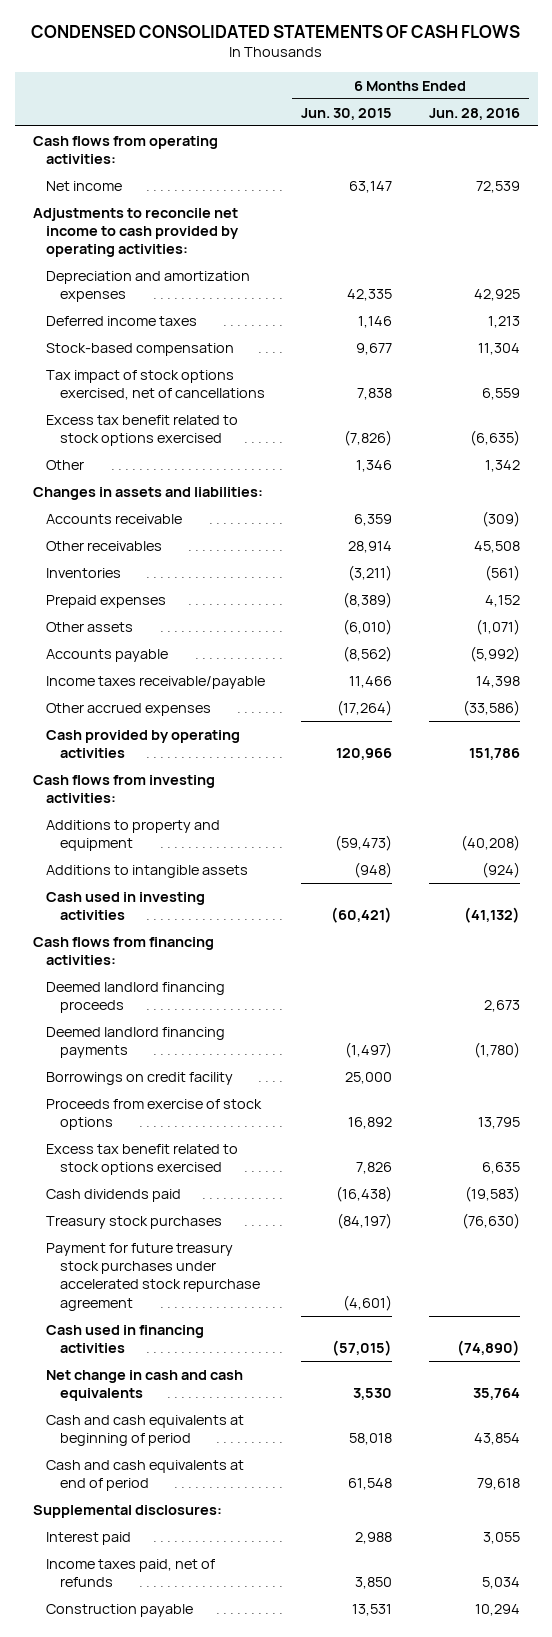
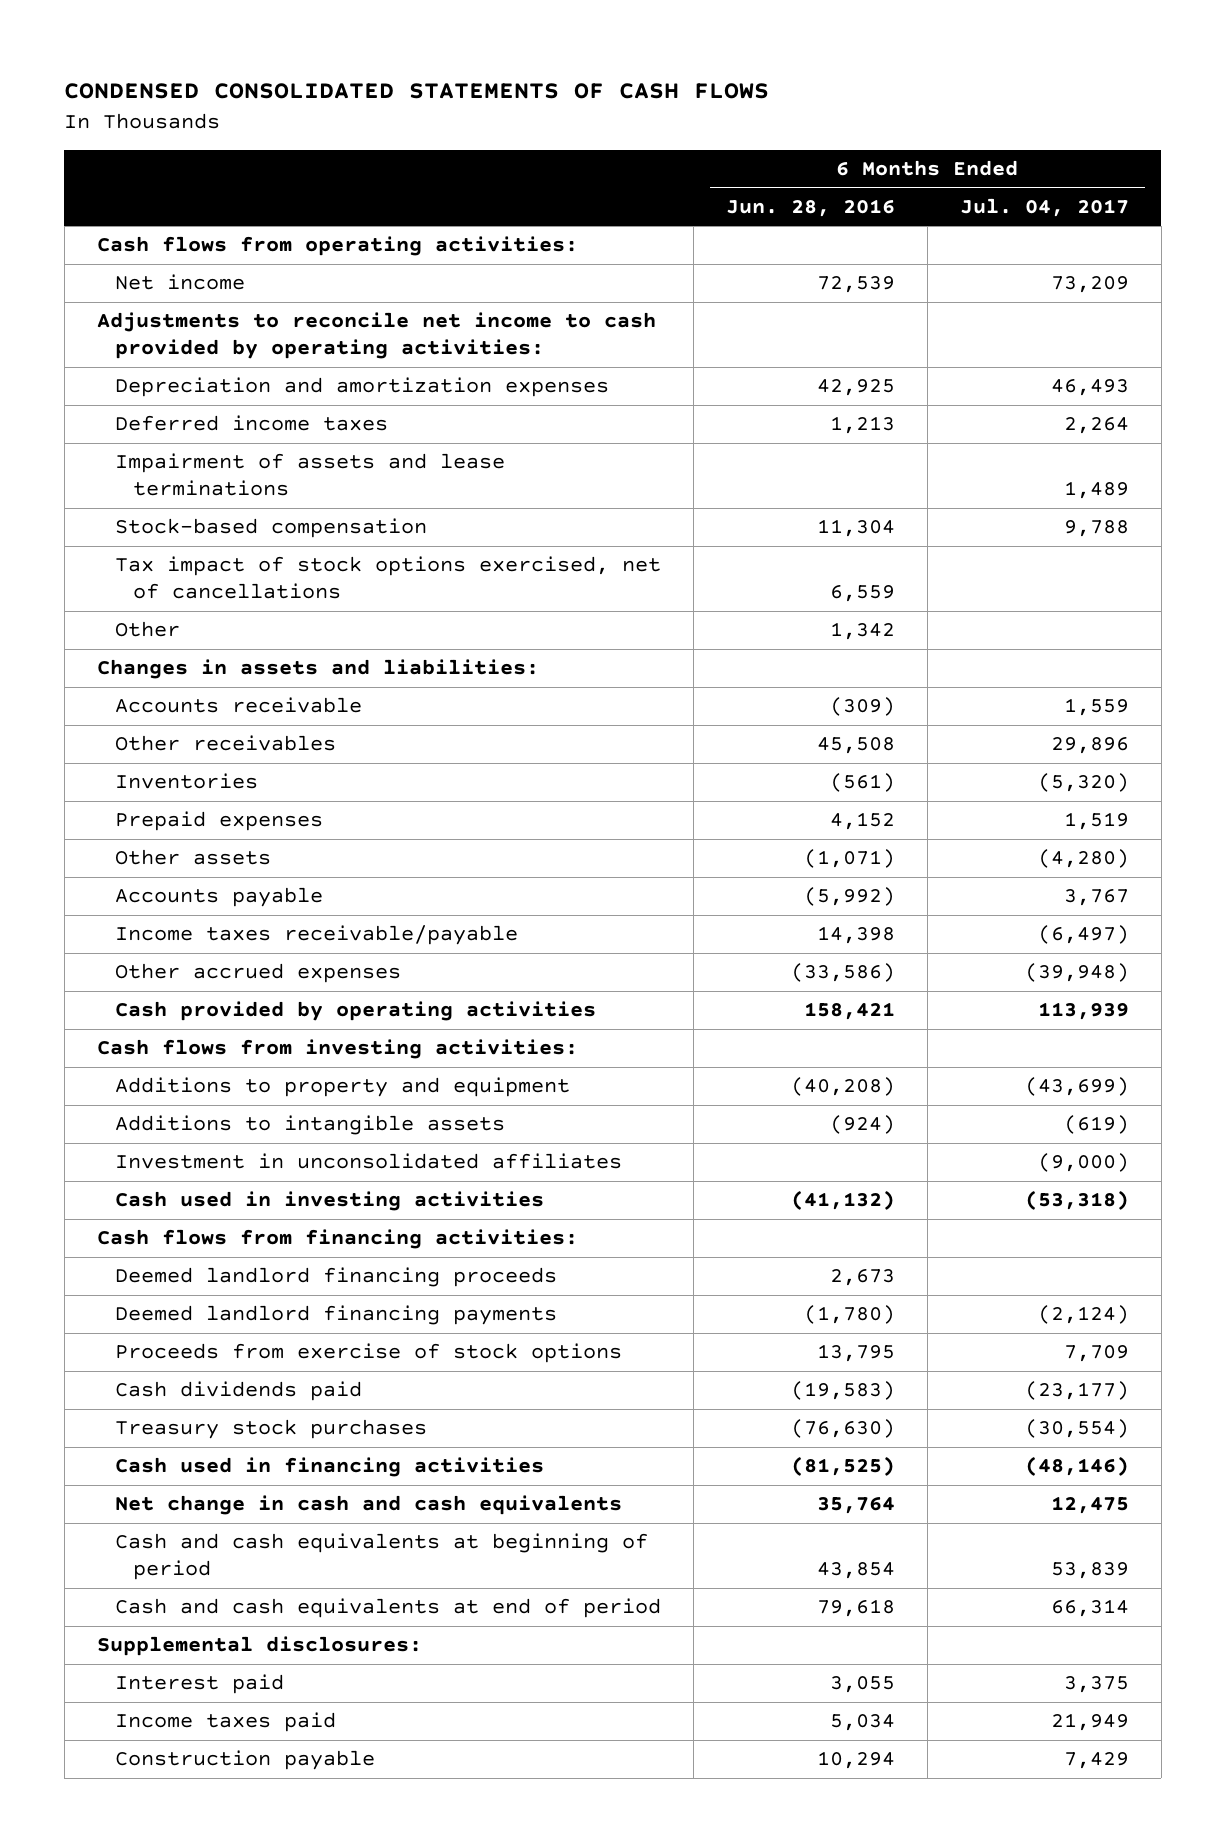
- | 6 Months Ended Jun. 30, 2015 | 6 Months Ended Jun. 28, 2016
+ | 6 Months Ended Jun. 28, 2016 | 6 Months Ended Jul. 04, 2017
+ Impairment of assets and lease terminations | | 1,489
- Excess tax benefit related to stock options exercised | (7,826) | (6,635)
- Cash provided by operating activities | 120,966 | 151,786
+ Cash provided by operating activities | 158,421 | 113,939
+ Investment in unconsolidated affiliates | | (9,000)
- Borrowings on credit facility | 25,000 |
- Excess tax benefit related to stock options exercised | 7,826 | 6,635
- Payment for future treasury stock purchases under accelerated stock repurchase agreement | (4,601) |
- Cash used in financing activities | (57,015) | (74,890)
+ Cash used in financing activities | (81,525) | (48,146)
- Income taxes paid, net of refunds | 3,850 | 5,034
+ Income taxes paid | 5,034 | 21,949

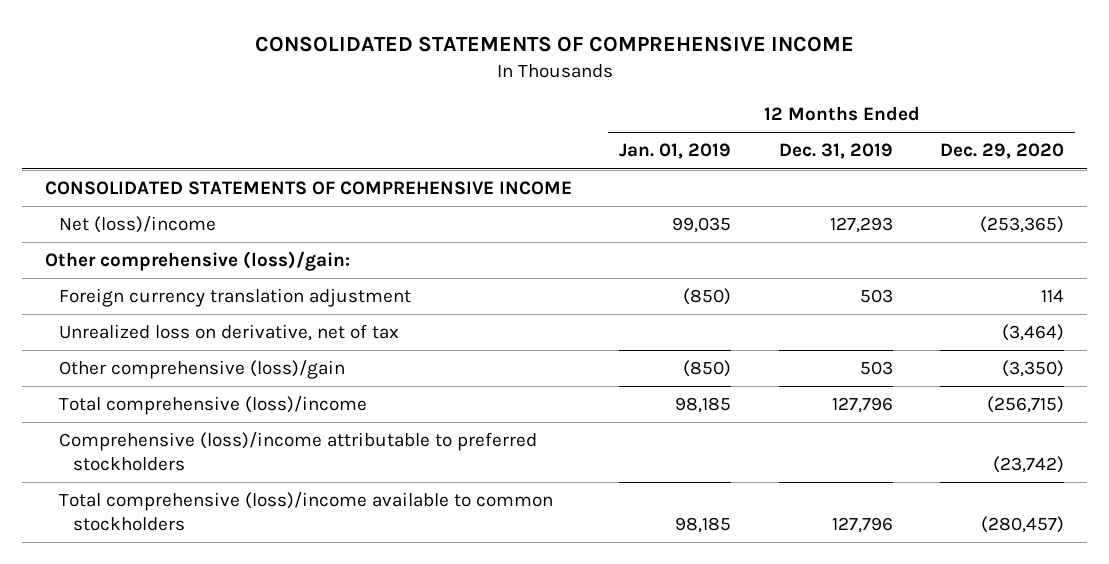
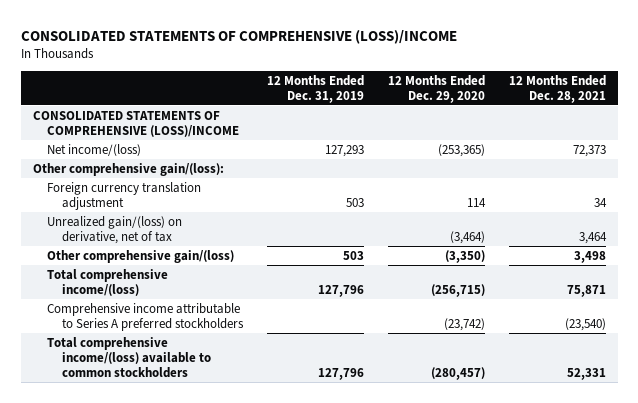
- CONSOLIDATED STATEMENTS OF COMPREHENSIVE INCOME
+ CONSOLIDATED STATEMENTS OF COMPREHENSIVE (LOSS)/INCOME
- | 12 Months Ended Jan. 01, 2019 | 12 Months Ended Dec. 31, 2019 | 12 Months Ended Dec. 29, 2020
+ | 12 Months Ended Dec. 31, 2019 | 12 Months Ended Dec. 29, 2020 | 12 Months Ended Dec. 28, 2021
- CONSOLIDATED STATEMENTS OF COMPREHENSIVE INCOME
- Net (loss)/income | 99,035 | 127,293 | (253,365)
- Other comprehensive (loss)/gain:
+ CONSOLIDATED STATEMENTS OF COMPREHENSIVE (LOSS)/INCOME
+ Net income/(loss) | 127,293 | (253,365) | 72,373
+ Other comprehensive gain/(loss):
- Unrealized loss on derivative, net of tax | | | (3,464)
- Other comprehensive (loss)/gain | (850) | 503 | (3,350)
- Total comprehensive (loss)/income | 98,185 | 127,796 | (256,715)
- Comprehensive (loss)/income attributable to preferred stockholders | | | (23,742)
- Total comprehensive (loss)/income available to common stockholders | 98,185 | 127,796 | (280,457)
+ Unrealized gain/(loss) on derivative, net of tax | | (3,464) | 3,464
+ Other comprehensive gain/(loss) | 503 | (3,350) | 3,498
+ Total comprehensive income/(loss) | 127,796 | (256,715) | 75,871
+ Comprehensive income attributable to Series A preferred stockholders | | (23,742) | (23,540)
+ Total comprehensive income/(loss) available to common stockholders | 127,796 | (280,457) | 52,331

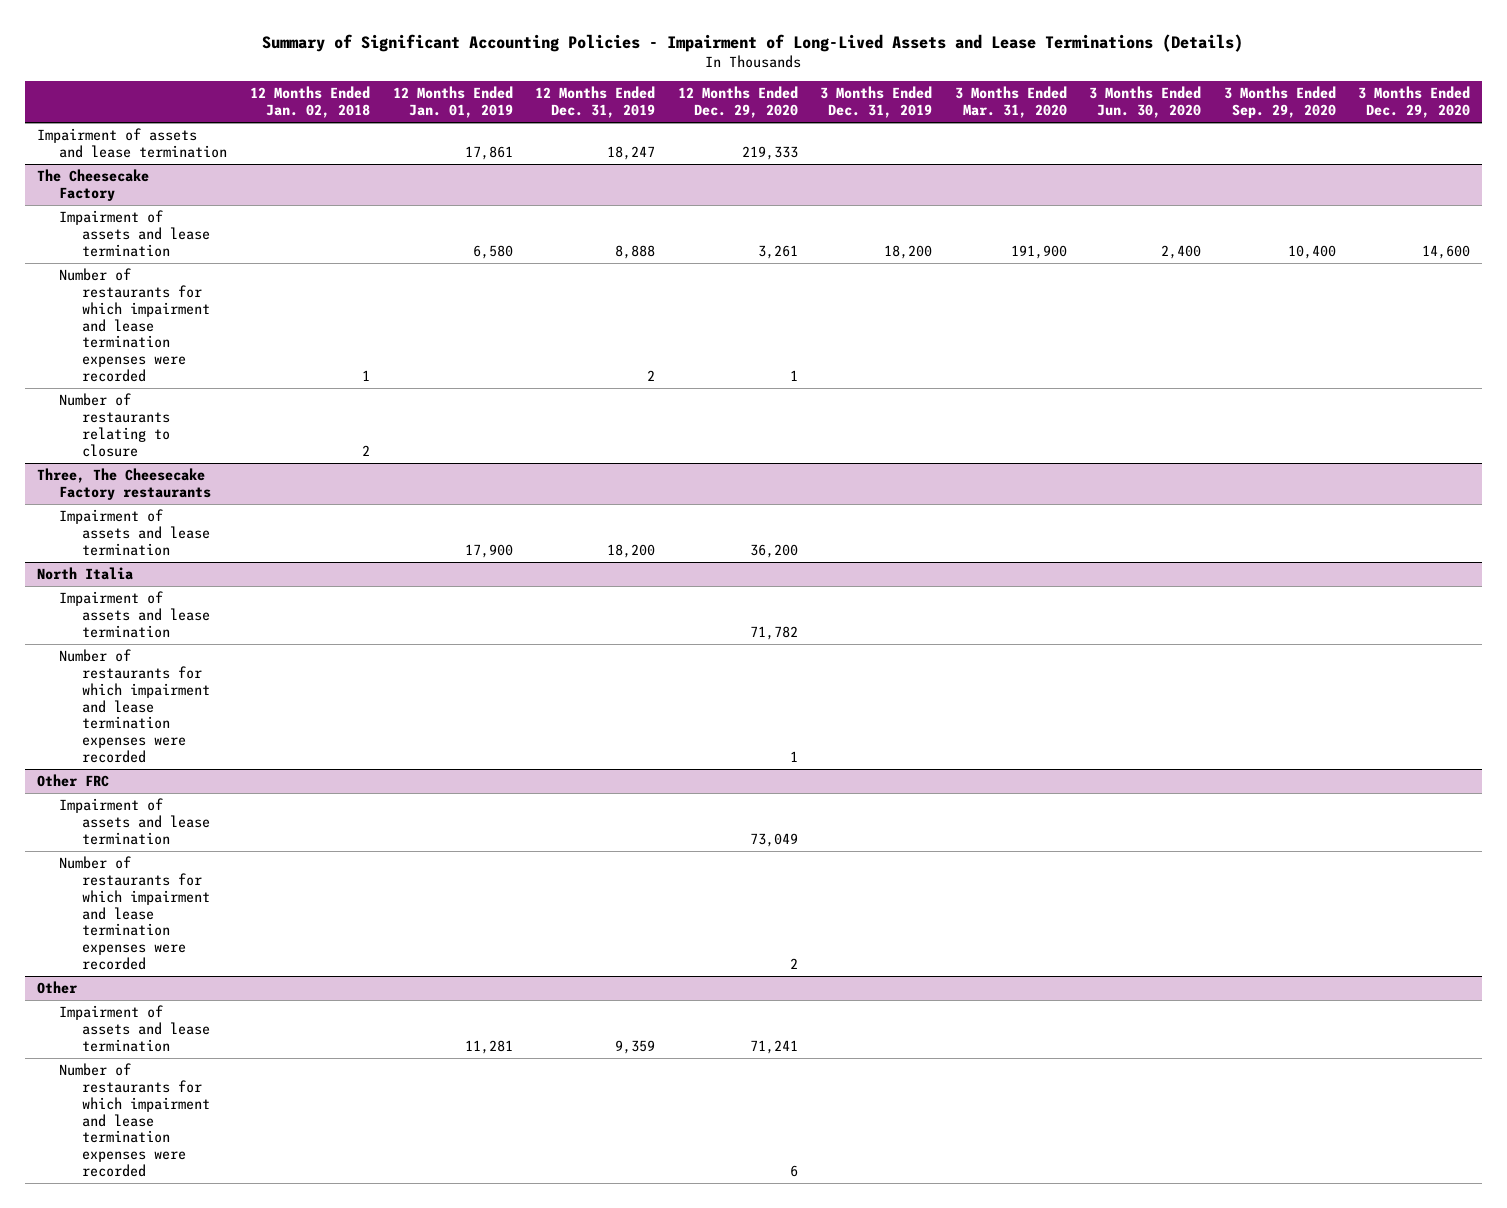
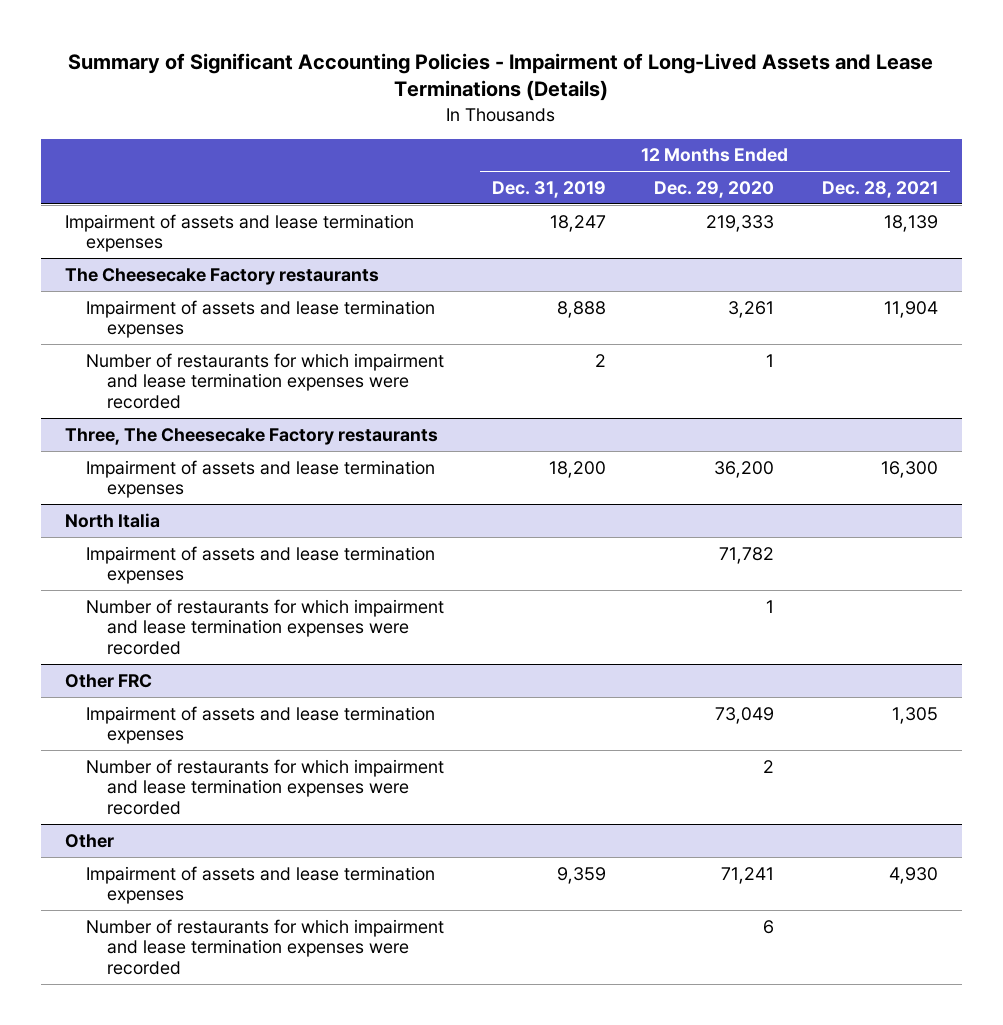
- | 12 Months Ended Jan. 02, 2018 | 12 Months Ended Jan. 01, 2019 | 12 Months Ended Dec. 31, 2019 | 12 Months Ended Dec. 29, 2020 | 3 Months Ended Dec. 31, 2019 | 3 Months Ended Mar. 31, 2020 | 3 Months Ended Jun. 30, 2020 | 3 Months Ended Sep. 29, 2020 | 3 Months Ended Dec. 29, 2020
+ | 12 Months Ended Dec. 31, 2019 | 12 Months Ended Dec. 29, 2020 | 12 Months Ended Dec. 28, 2021
- Impairment of assets and lease termination | | 17,861 | 18,247 | 219,333 | | | | |
- The Cheesecake Factory
- Impairment of assets and lease termination | | 6,580 | 8,888 | 3,261 | 18,200 | 191,900 | 2,400 | 10,400 | 14,600
+ Impairment of assets and lease termination expenses | 18,247 | 219,333 | 18,139
+ The Cheesecake Factory restaurants
+ Impairment of assets and lease termination expenses | 8,888 | 3,261 | 11,904
- Number of restaurants relating to closure | 2 | | | | | | | |
@ Three, The Cheesecake Factory restaurants
- Impairment of assets and lease termination | | 17,900 | 18,200 | 36,200 | | | | |
+ Impairment of assets and lease termination expenses | 18,200 | 36,200 | 16,300
@ North Italia
- Impairment of assets and lease termination | | | | 71,782 | | | | |
+ Impairment of assets and lease termination expenses | | 71,782 |
@ Other FRC
- Impairment of assets and lease termination | | | | 73,049 | | | | |
+ Impairment of assets and lease termination expenses | | 73,049 | 1,305
@ Other
- Impairment of assets and lease termination | | 11,281 | 9,359 | 71,241 | | | | |
+ Impairment of assets and lease termination expenses | 9,359 | 71,241 | 4,930

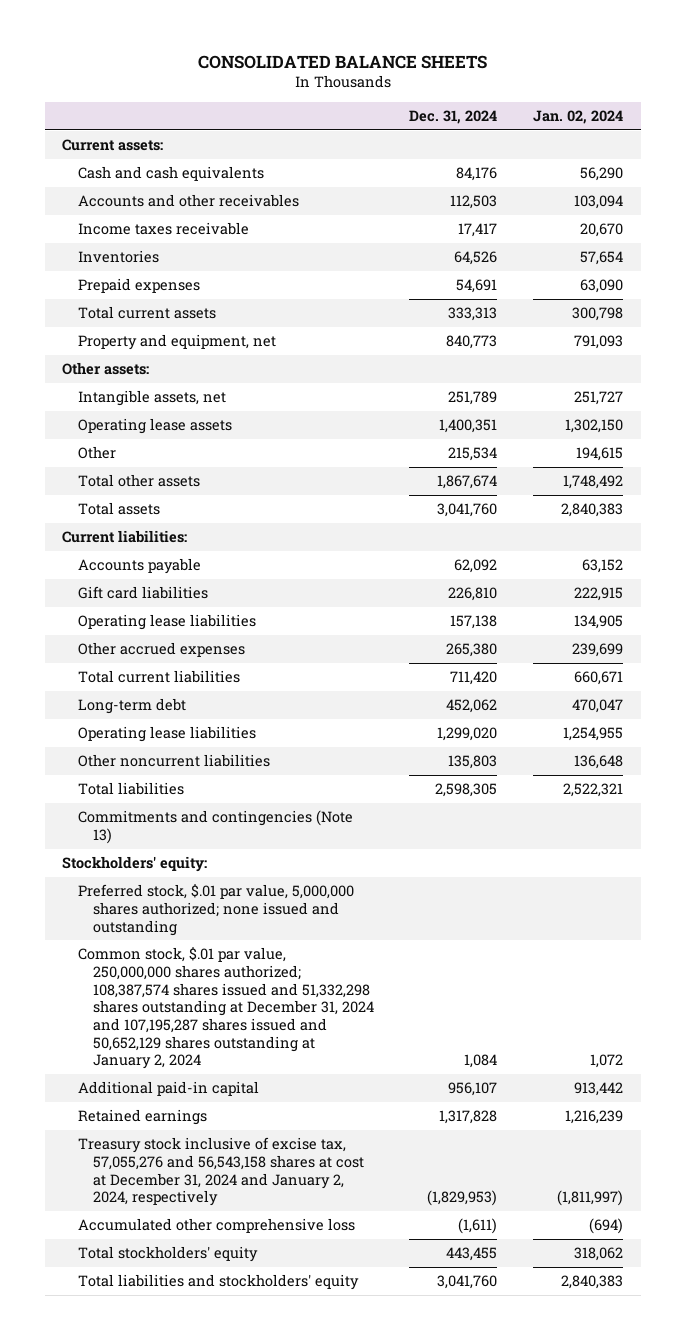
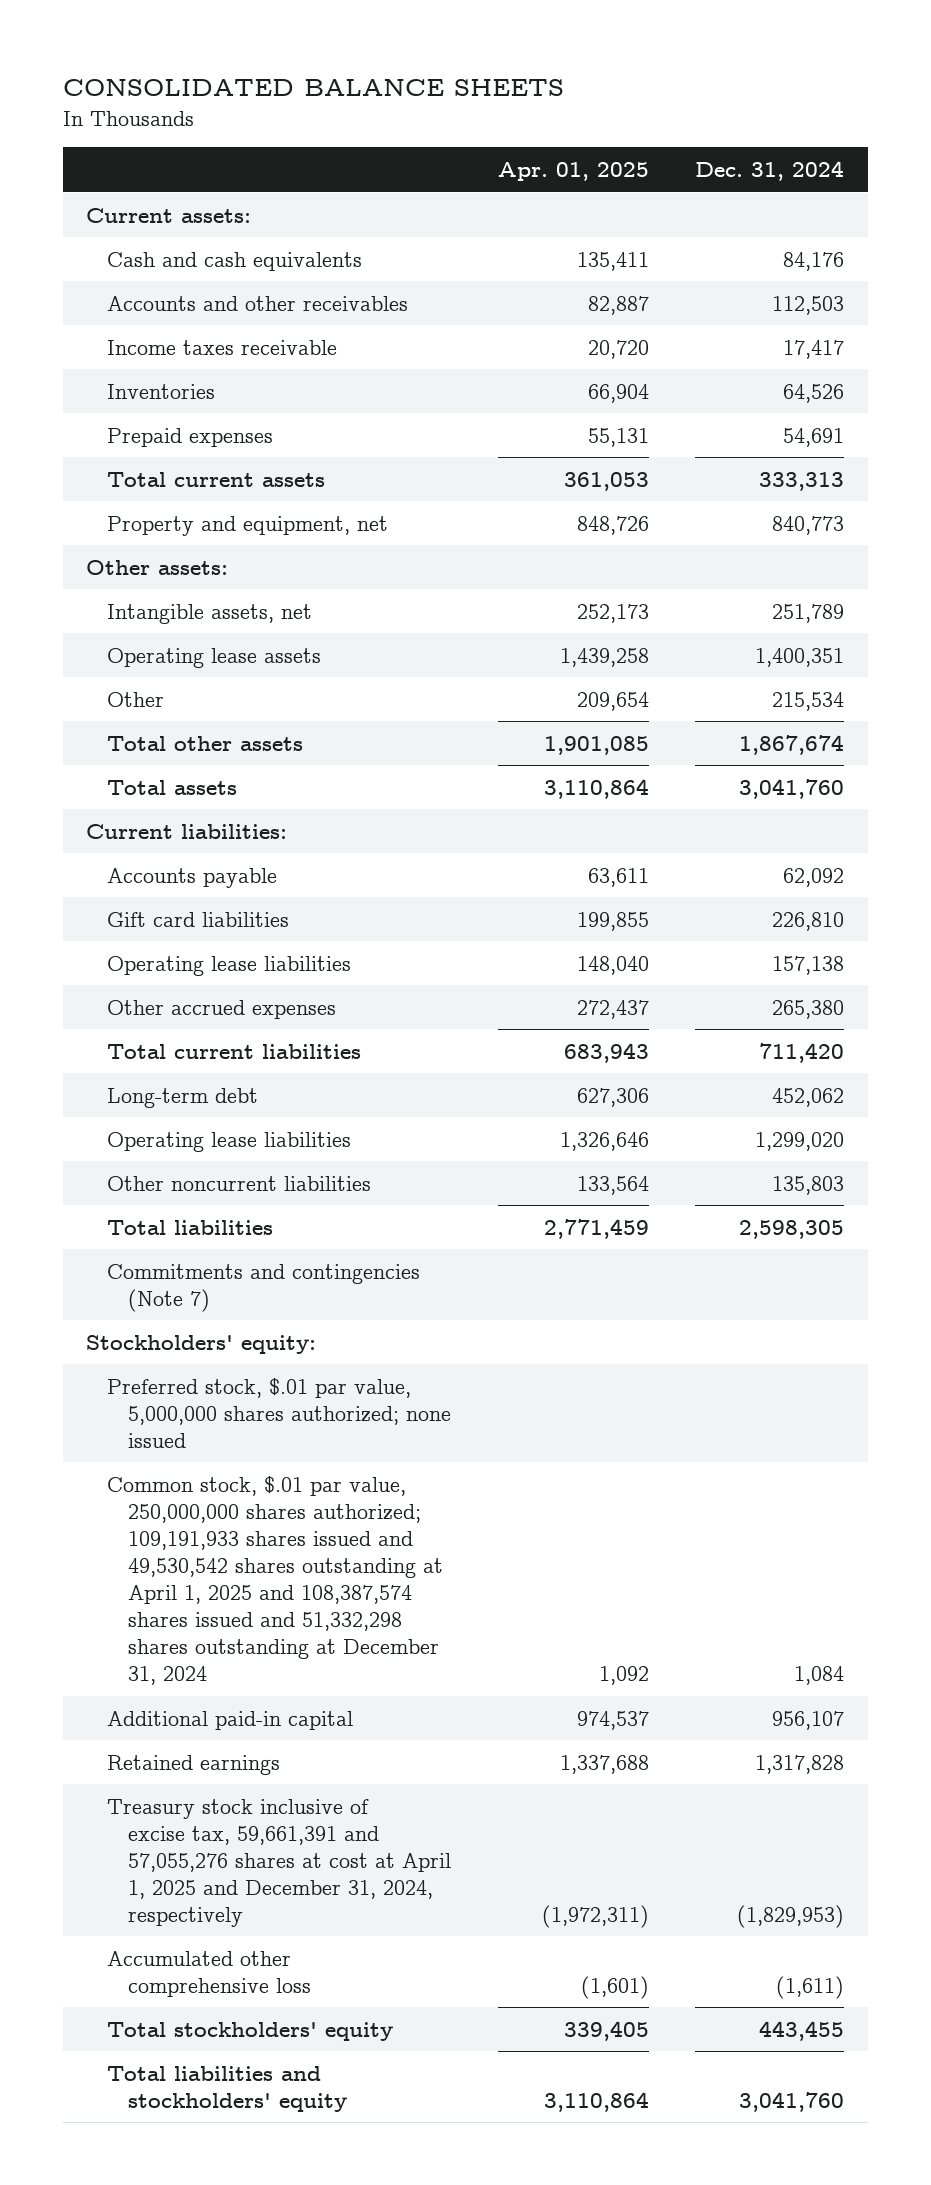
- | Dec. 31, 2024 | Jan. 02, 2024
+ | Apr. 01, 2025 | Dec. 31, 2024
- Commitments and contingencies (Note 13)
+ Commitments and contingencies (Note 7)
- Preferred stock, $.01 par value, 5,000,000 shares authorized; none issued and outstanding
- Common stock, $.01 par value, 250,000,000 shares authorized; 108,387,574 shares issued and 51,332,298 shares outstanding at December 31, 2024 and 107,195,287 shares issued and 50,652,129 shares outstanding at January 2, 2024 | 1,084 | 1,072
+ Preferred stock, $.01 par value, 5,000,000 shares authorized; none issued
+ Common stock, $.01 par value, 250,000,000 shares authorized; 109,191,933 shares issued and 49,530,542 shares outstanding at April 1, 2025 and 108,387,574 shares issued and 51,332,298 shares outstanding at December 31, 2024 | 1,092 | 1,084
- Treasury stock inclusive of excise tax, 57,055,276 and 56,543,158 shares at cost at December 31, 2024 and January 2, 2024, respectively | (1,829,953) | (1,811,997)
+ Treasury stock inclusive of excise tax, 59,661,391 and 57,055,276 shares at cost at April 1, 2025 and December 31, 2024, respectively | (1,972,311) | (1,829,953)

